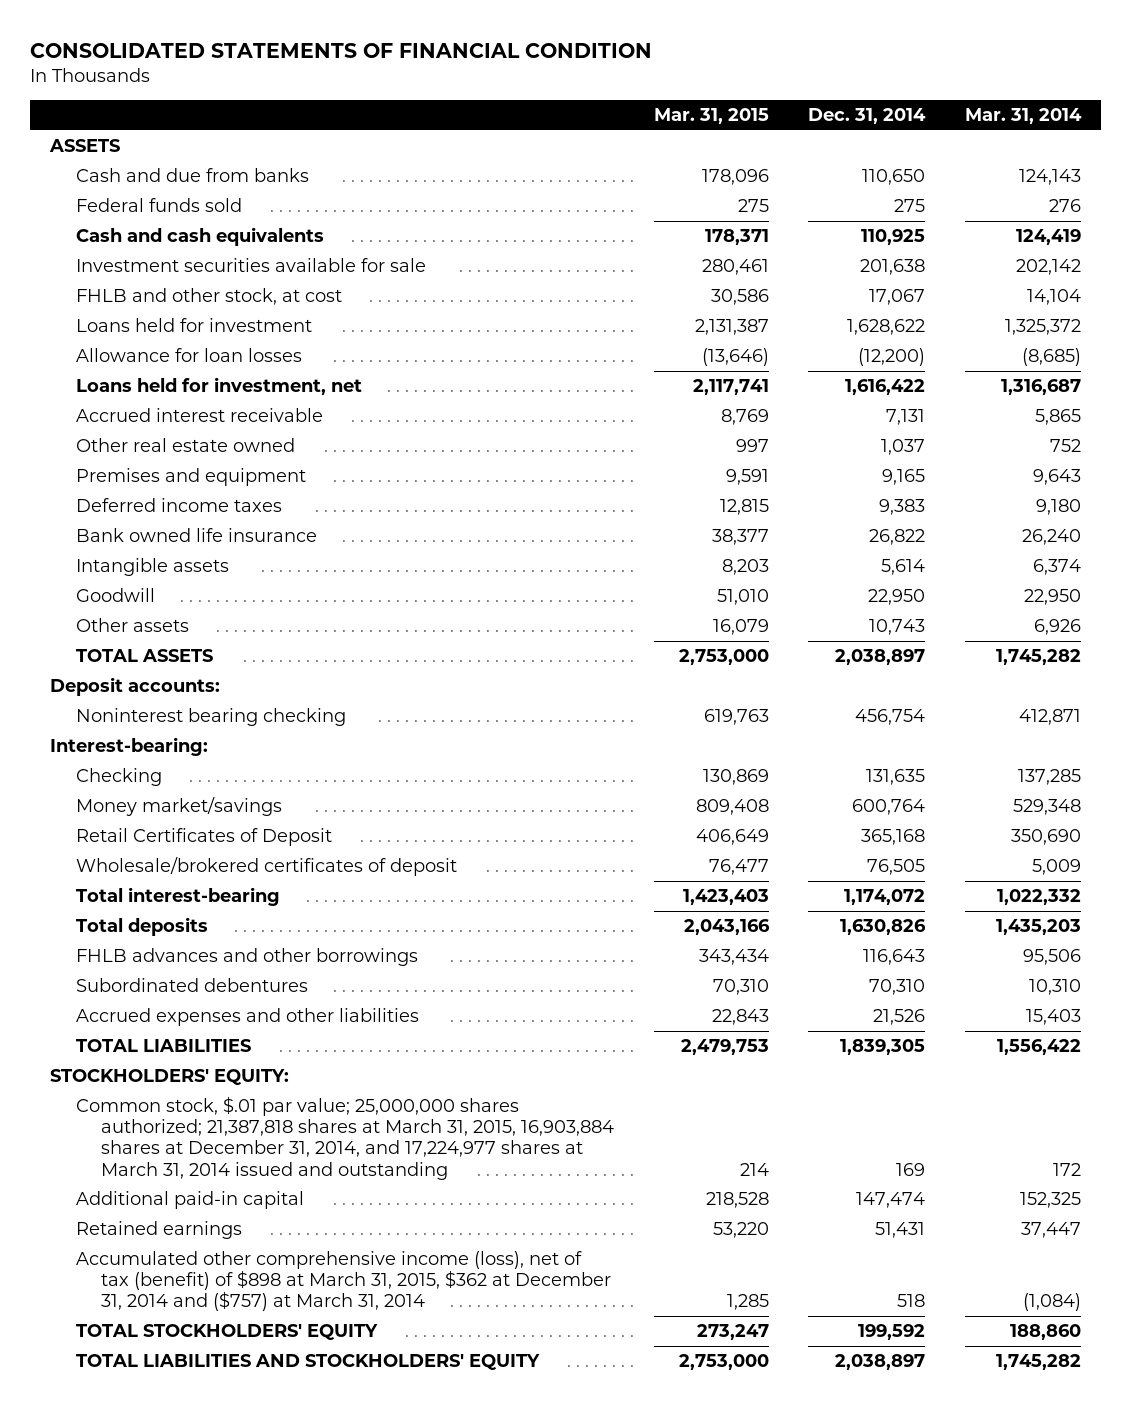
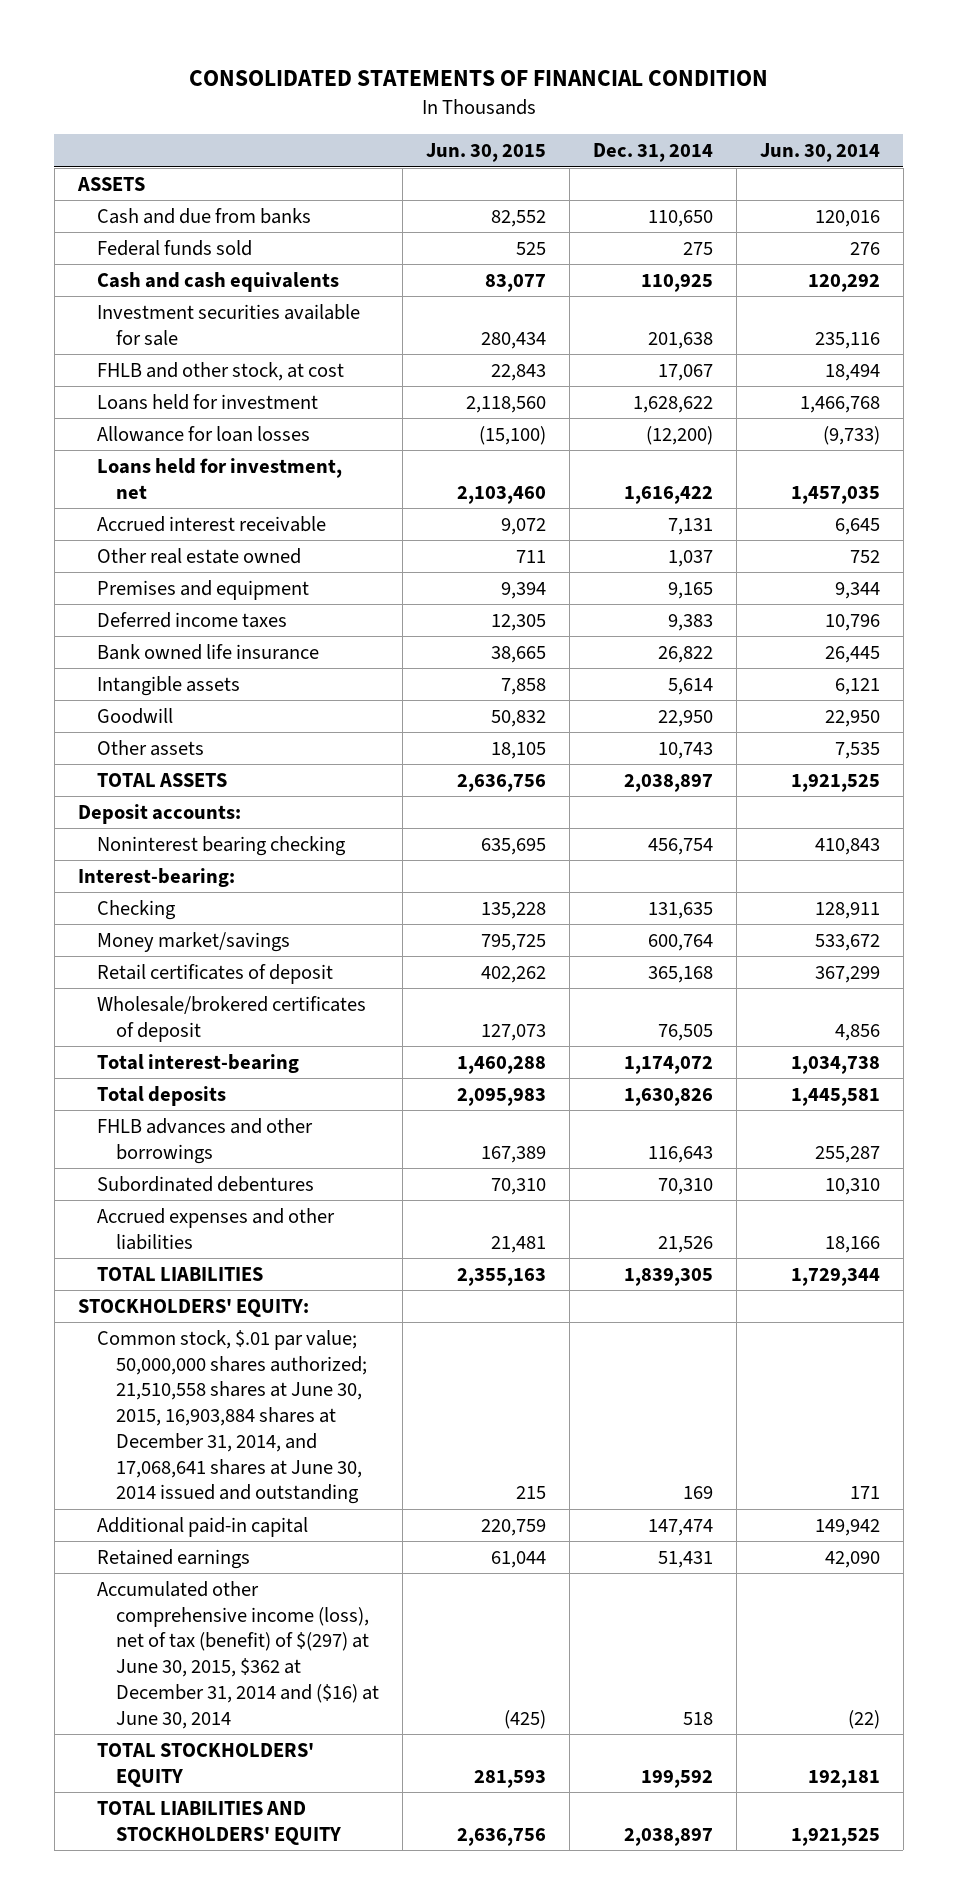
- | Mar. 31, 2015 | Dec. 31, 2014 | Mar. 31, 2014
+ | Jun. 30, 2015 | Dec. 31, 2014 | Jun. 30, 2014
- Retail Certificates of Deposit | 406,649 | 365,168 | 350,690
+ Retail certificates of deposit | 402,262 | 365,168 | 367,299
- Common stock, $.01 par value; 25,000,000 shares authorized; 21,387,818 shares at March 31, 2015, 16,903,884 shares at December 31, 2014, and 17,224,977 shares at March 31, 2014 issued and outstanding | 214 | 169 | 172
+ Common stock, $.01 par value; 50,000,000 shares authorized; 21,510,558 shares at June 30, 2015, 16,903,884 shares at December 31, 2014, and 17,068,641 shares at June 30, 2014 issued and outstanding | 215 | 169 | 171
- Accumulated other comprehensive income (loss), net of tax (benefit) of $898 at March 31, 2015, $362 at December 31, 2014 and ($757) at March 31, 2014 | 1,285 | 518 | (1,084)
+ Accumulated other comprehensive income (loss), net of tax (benefit) of $(297) at June 30, 2015, $362 at December 31, 2014 and ($16) at June 30, 2014 | (425) | 518 | (22)

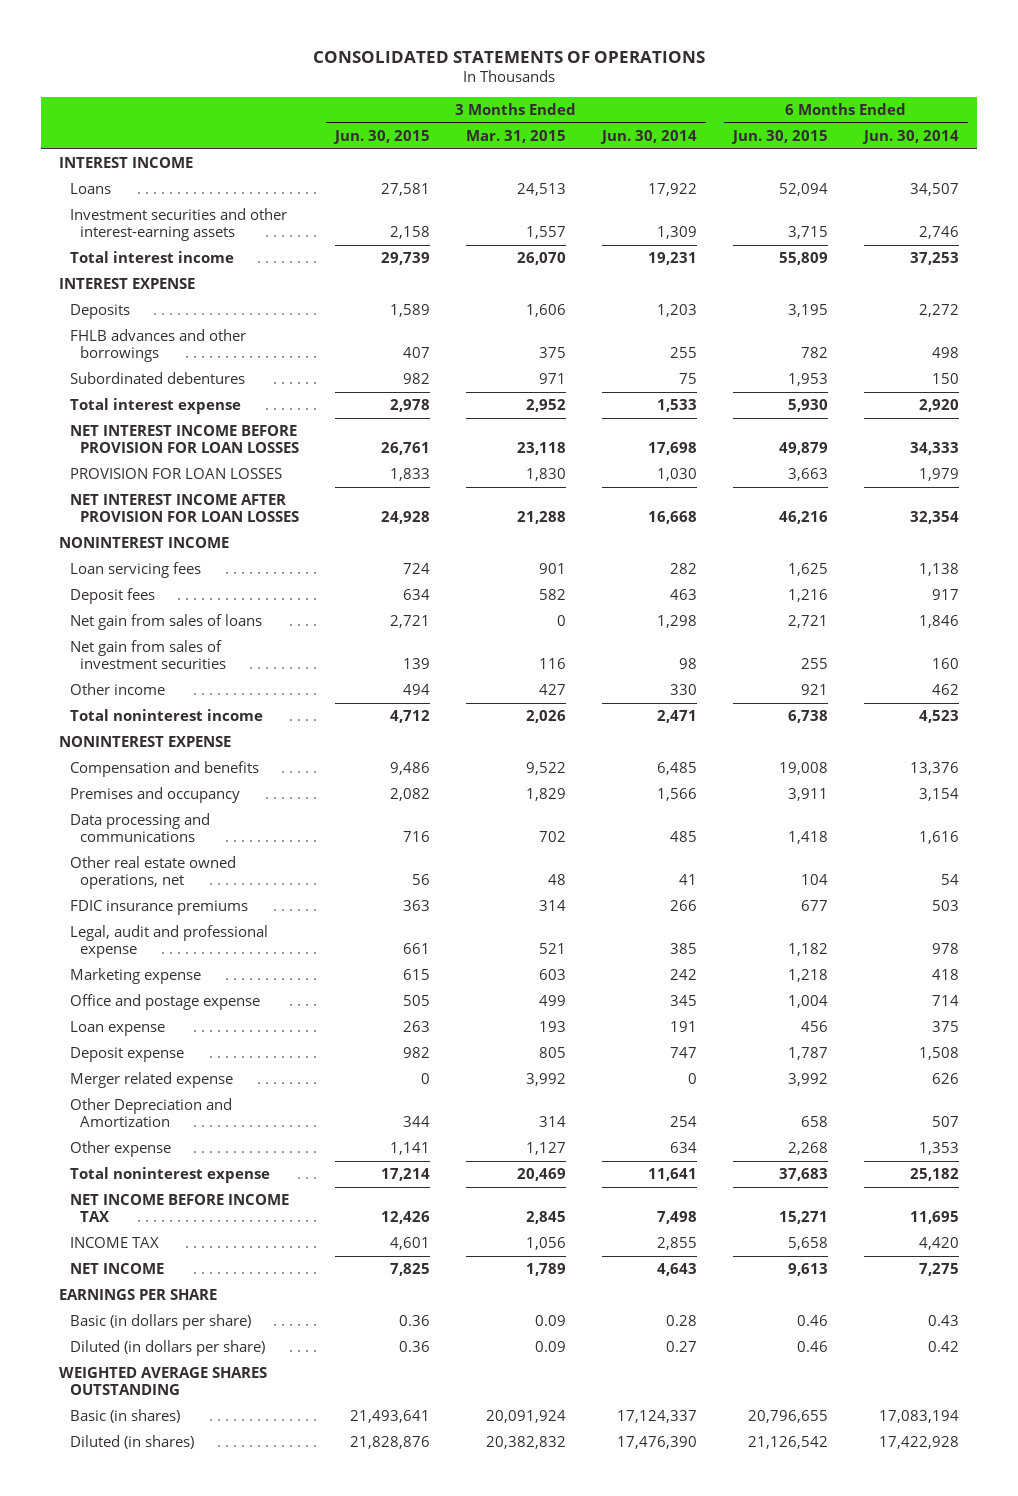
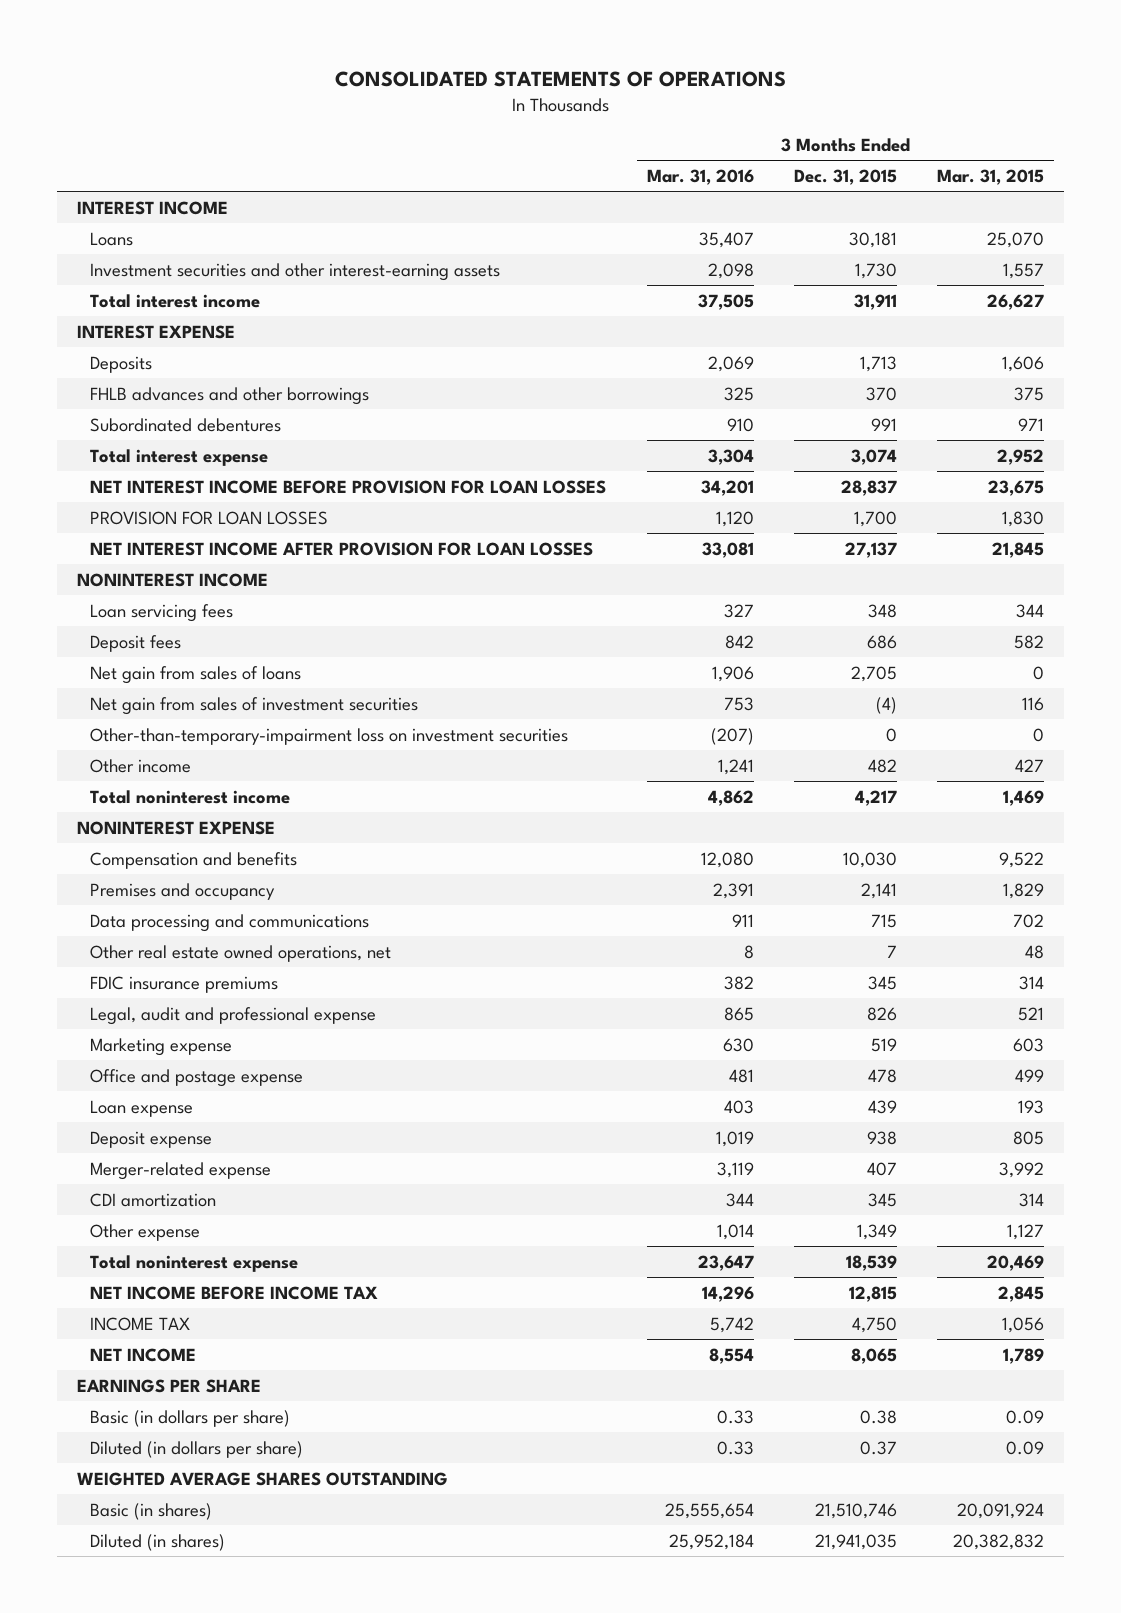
- | 3 Months Ended Jun. 30, 2015 | 3 Months Ended Mar. 31, 2015 | 3 Months Ended Jun. 30, 2014 | 6 Months Ended Jun. 30, 2015 | 6 Months Ended Jun. 30, 2014
+ | 3 Months Ended Mar. 31, 2016 | 3 Months Ended Dec. 31, 2015 | 3 Months Ended Mar. 31, 2015
- Loans | 27,581 | 24,513 | 17,922 | 52,094 | 34,507
+ Loans | 35,407 | 30,181 | 25,070
- Total interest income | 29,739 | 26,070 | 19,231 | 55,809 | 37,253
+ Total interest income | 37,505 | 31,911 | 26,627
- NET INTEREST INCOME BEFORE PROVISION FOR LOAN LOSSES | 26,761 | 23,118 | 17,698 | 49,879 | 34,333
+ NET INTEREST INCOME BEFORE PROVISION FOR LOAN LOSSES | 34,201 | 28,837 | 23,675
- NET INTEREST INCOME AFTER PROVISION FOR LOAN LOSSES | 24,928 | 21,288 | 16,668 | 46,216 | 32,354
+ NET INTEREST INCOME AFTER PROVISION FOR LOAN LOSSES | 33,081 | 27,137 | 21,845
- Loan servicing fees | 724 | 901 | 282 | 1,625 | 1,138
+ Loan servicing fees | 327 | 348 | 344
+ Other-than-temporary-impairment loss on investment securities | (207) | 0 | 0
- Total noninterest income | 4,712 | 2,026 | 2,471 | 6,738 | 4,523
+ Total noninterest income | 4,862 | 4,217 | 1,469
- Merger related expense | 0 | 3,992 | 0 | 3,992 | 626
- Other Depreciation and Amortization | 344 | 314 | 254 | 658 | 507
+ Merger-related expense | 3,119 | 407 | 3,992
+ CDI amortization | 344 | 345 | 314

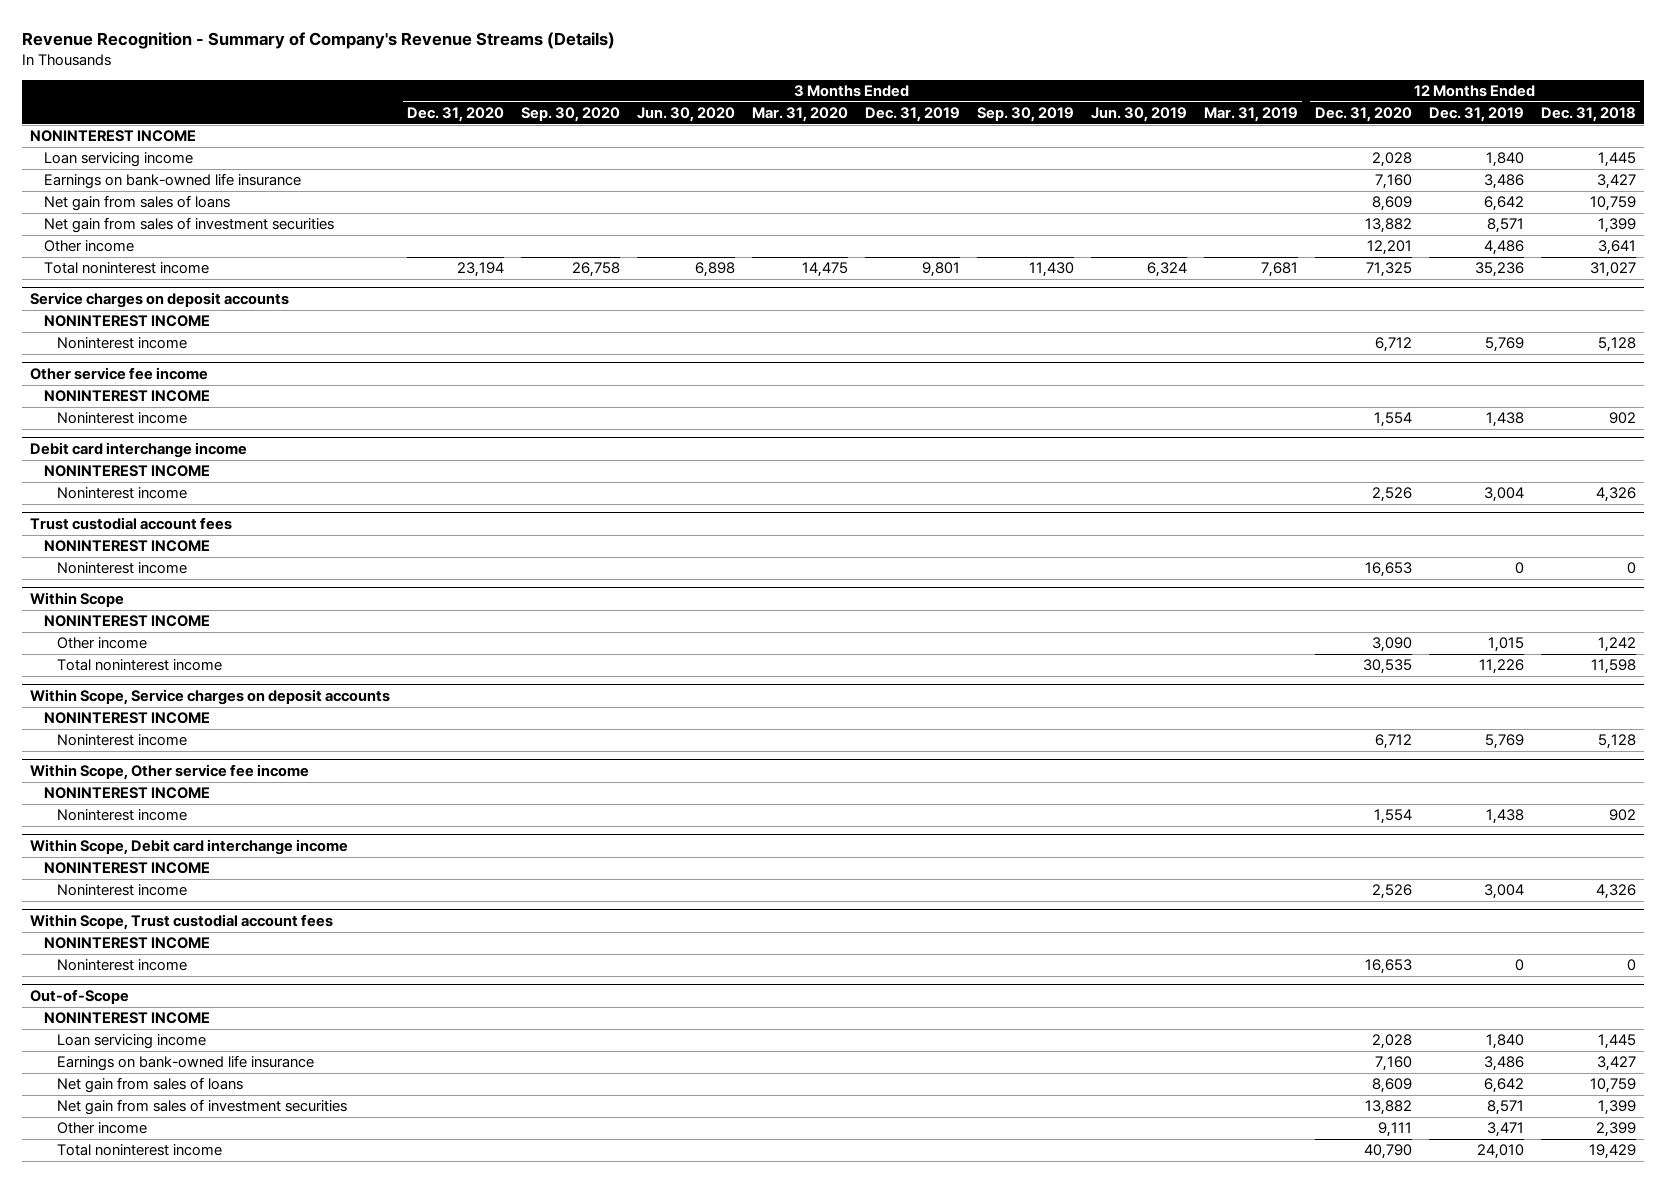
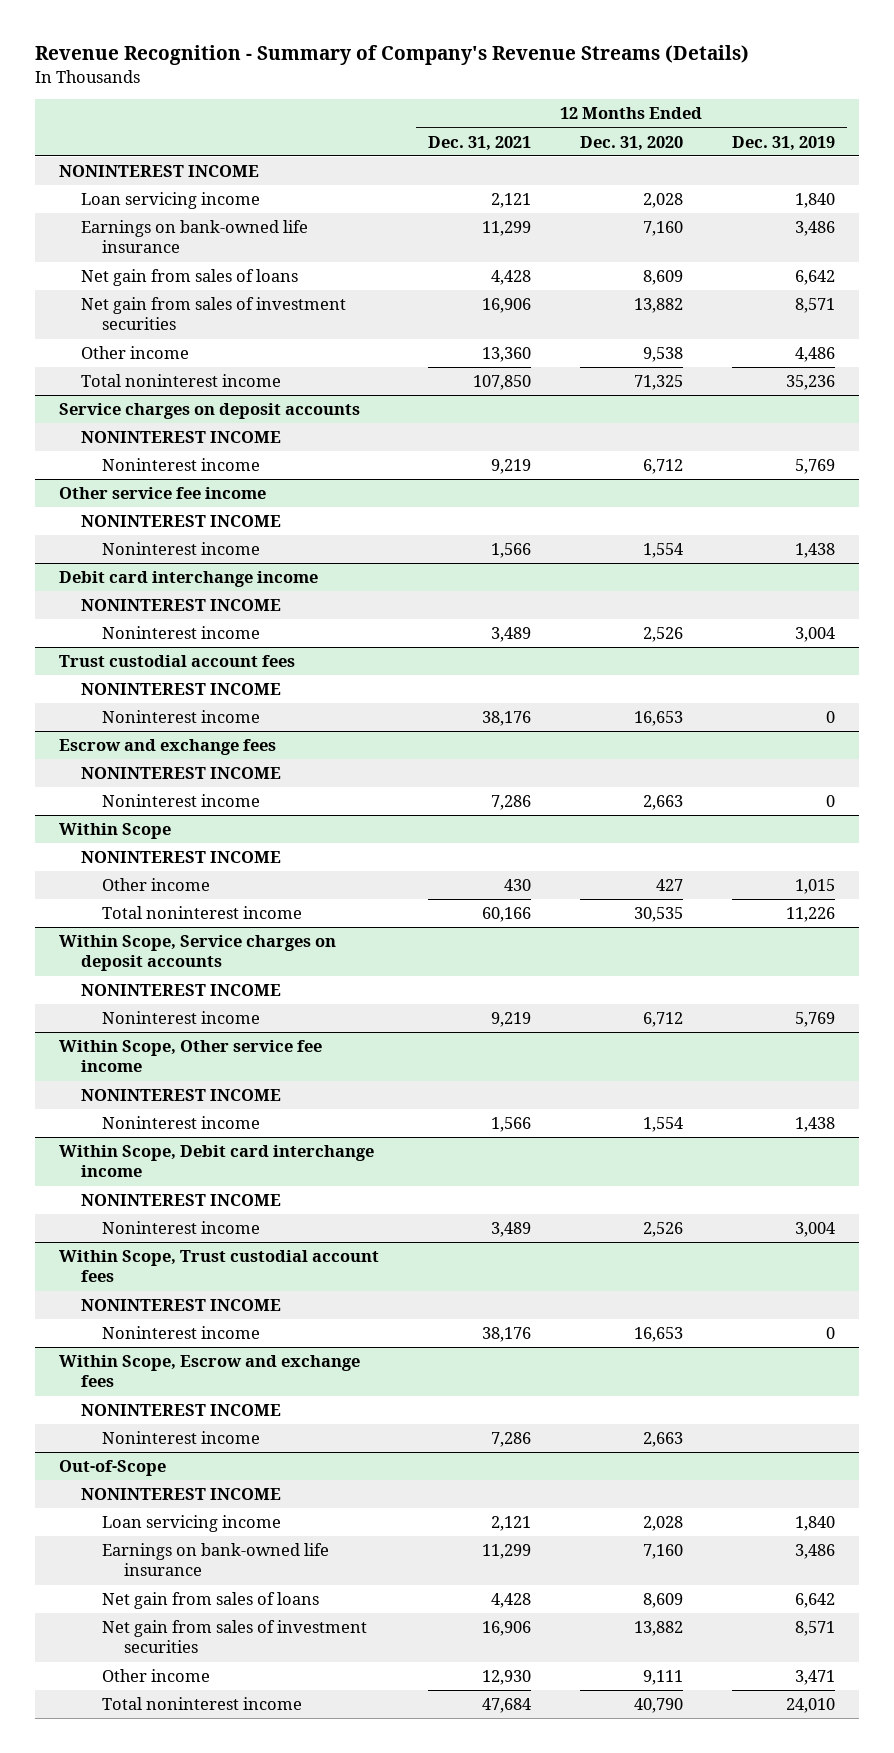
- | 3 Months Ended Dec. 31, 2020 | 3 Months Ended Sep. 30, 2020 | 3 Months Ended Jun. 30, 2020 | 3 Months Ended Mar. 31, 2020 | 3 Months Ended Dec. 31, 2019 | 3 Months Ended Sep. 30, 2019 | 3 Months Ended Jun. 30, 2019 | 3 Months Ended Mar. 31, 2019 | 12 Months Ended Dec. 31, 2020 | 12 Months Ended Dec. 31, 2019 | 12 Months Ended Dec. 31, 2018
+ | 12 Months Ended Dec. 31, 2021 | 12 Months Ended Dec. 31, 2020 | 12 Months Ended Dec. 31, 2019
- Other income | | | | | | | | | 12,201 | 4,486 | 3,641
+ Other income | 13,360 | 9,538 | 4,486
+ Escrow and exchange fees
+ NONINTEREST INCOME
+ Noninterest income | 7,286 | 2,663 | 0
@ Within Scope
- Other income | | | | | | | | | 3,090 | 1,015 | 1,242
+ Other income | 430 | 427 | 1,015
+ Within Scope, Escrow and exchange fees
+ NONINTEREST INCOME
+ Noninterest income | 7,286 | 2,663 |

